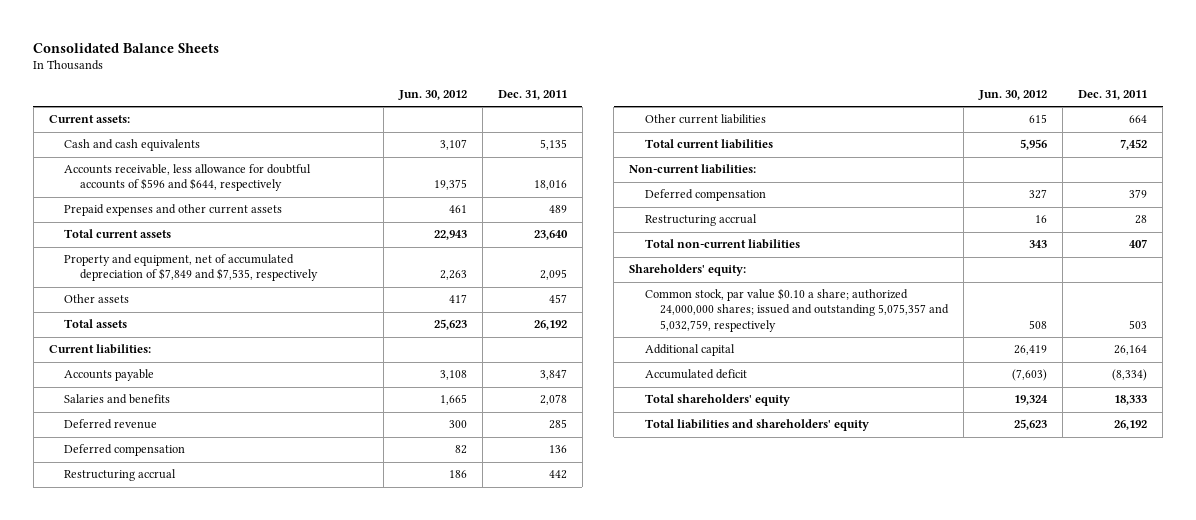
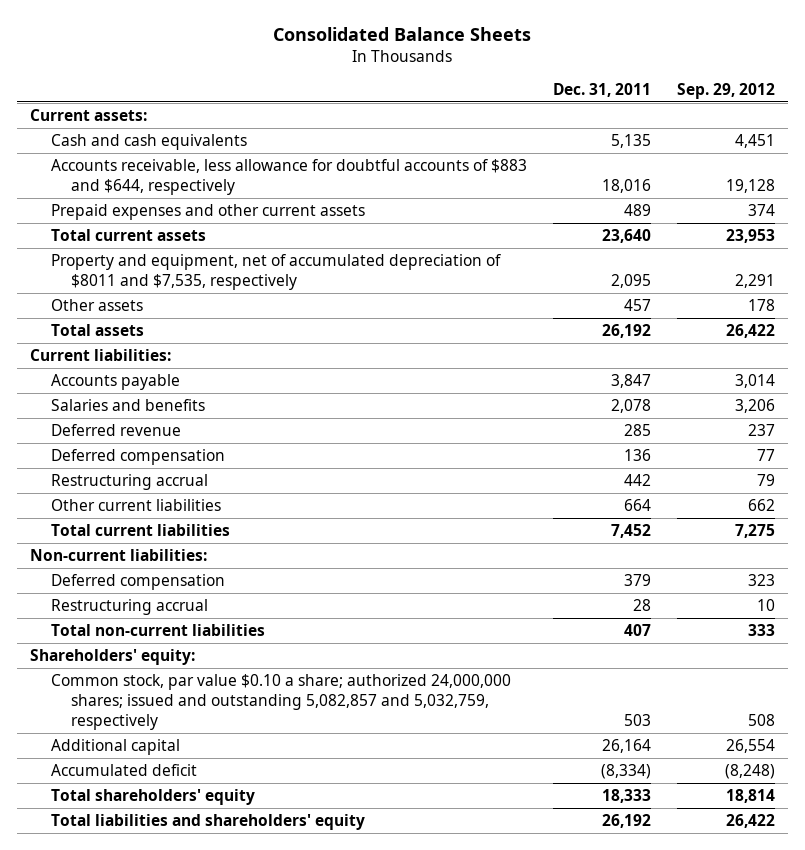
- | Jun. 30, 2012 | Dec. 31, 2011
+ | Dec. 31, 2011 | Sep. 29, 2012
- Accounts receivable, less allowance for doubtful accounts of $596 and $644, respectively | 19,375 | 18,016
+ Accounts receivable, less allowance for doubtful accounts of $883 and $644, respectively | 18,016 | 19,128
- Property and equipment, net of accumulated depreciation of $7,849 and $7,535, respectively | 2,263 | 2,095
+ Property and equipment, net of accumulated depreciation of $8011 and $7,535, respectively | 2,095 | 2,291
- Common stock, par value $0.10 a share; authorized 24,000,000 shares; issued and outstanding 5,075,357 and 5,032,759, respectively | 508 | 503
+ Common stock, par value $0.10 a share; authorized 24,000,000 shares; issued and outstanding 5,082,857 and 5,032,759, respectively | 503 | 508

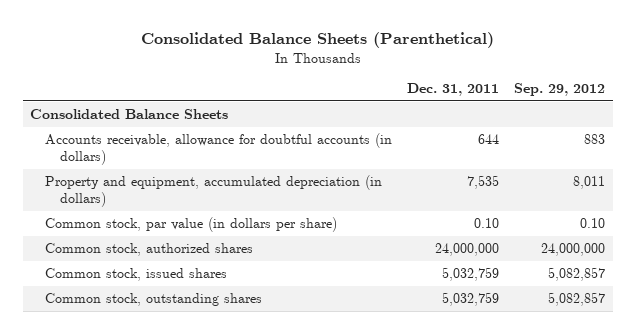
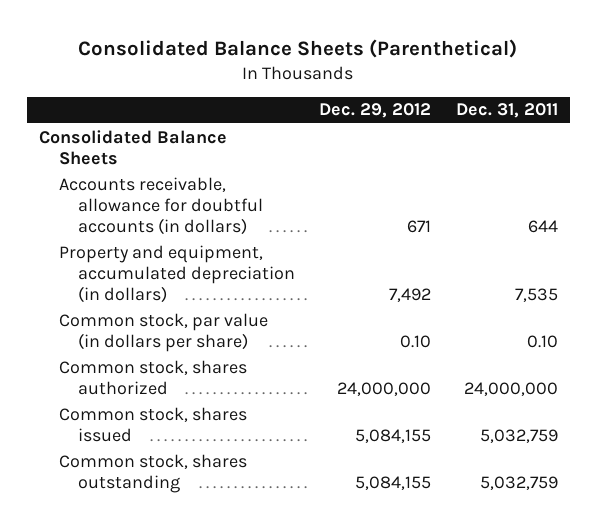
- | Dec. 31, 2011 | Sep. 29, 2012
+ | Dec. 29, 2012 | Dec. 31, 2011
- Common stock, authorized shares | 24,000,000 | 24,000,000
- Common stock, issued shares | 5,032,759 | 5,082,857
- Common stock, outstanding shares | 5,032,759 | 5,082,857
+ Common stock, shares authorized | 24,000,000 | 24,000,000
+ Common stock, shares issued | 5,084,155 | 5,032,759
+ Common stock, shares outstanding | 5,084,155 | 5,032,759

